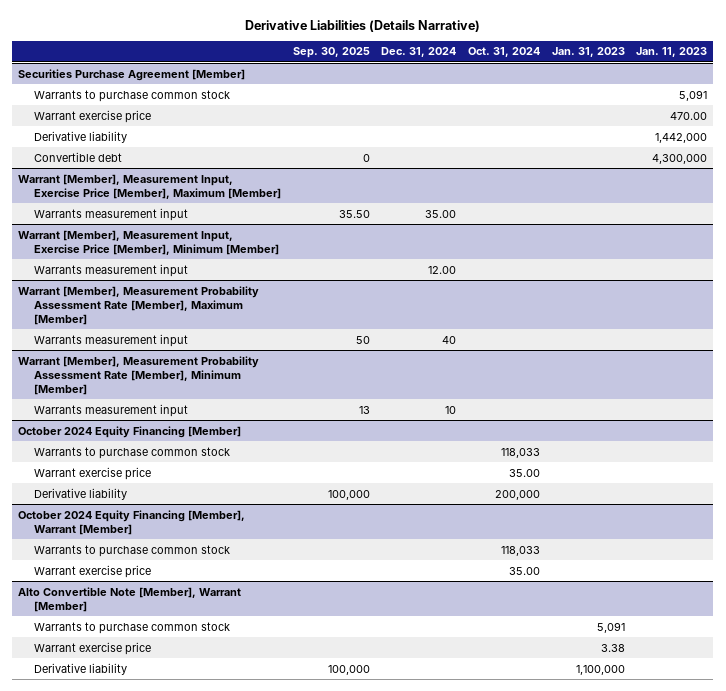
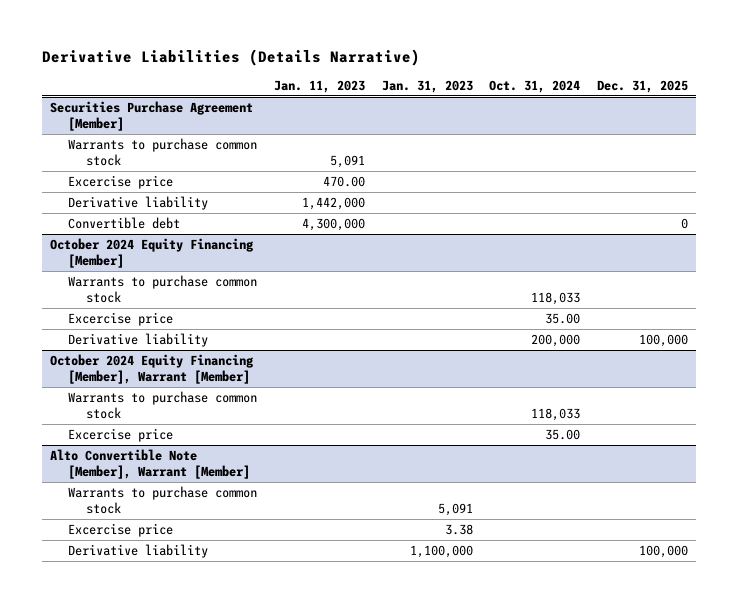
- | Sep. 30, 2025 | Dec. 31, 2024 | Oct. 31, 2024 | Jan. 31, 2023 | Jan. 11, 2023
+ | Jan. 11, 2023 | Jan. 31, 2023 | Oct. 31, 2024 | Dec. 31, 2025
@ Securities Purchase Agreement [Member]
- Warrant exercise price | | | | | 470.00
+ Excercise price | 470.00 | | |
- Warrant [Member], Measurement Input, Exercise Price [Member], Maximum [Member]
- Warrants measurement input | 35.50 | 35.00 | | |
- Warrant [Member], Measurement Input, Exercise Price [Member], Minimum [Member]
- Warrants measurement input | | 12.00 | | |
- Warrant [Member], Measurement Probability Assessment Rate [Member], Maximum [Member]
- Warrants measurement input | 50 | 40 | | |
- Warrant [Member], Measurement Probability Assessment Rate [Member], Minimum [Member]
- Warrants measurement input | 13 | 10 | | |
@ October 2024 Equity Financing [Member]
- Warrant exercise price | | | 35.00 | |
+ Excercise price | | | 35.00 |
@ October 2024 Equity Financing [Member], Warrant [Member]
- Warrant exercise price | | | 35.00 | |
+ Excercise price | | | 35.00 |
@ Alto Convertible Note [Member], Warrant [Member]
- Warrant exercise price | | | | 3.38 |
+ Excercise price | | 3.38 | |

